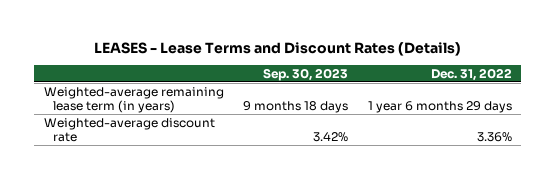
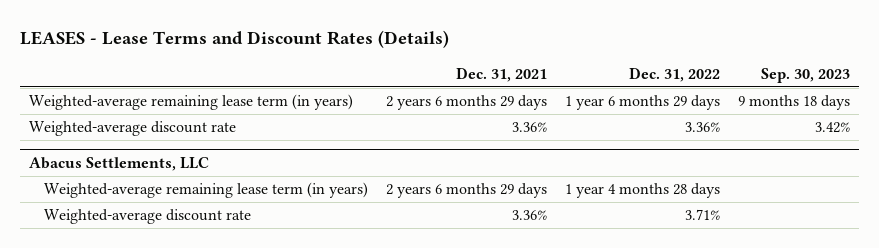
- | Sep. 30, 2023 | Dec. 31, 2022
+ | Dec. 31, 2021 | Dec. 31, 2022 | Sep. 30, 2023
+ Abacus Settlements, LLC
+ Weighted-average remaining lease term (in years) | 2 years 6 months 29 days | 1 year 4 months 28 days |
+ Weighted-average discount rate | 3.36% | 3.71% |

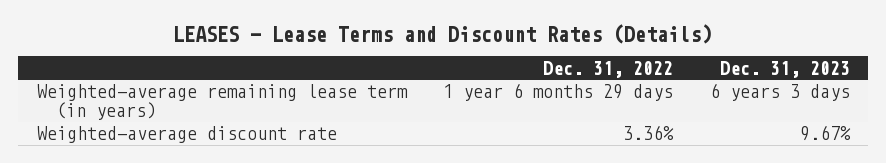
- | Dec. 31, 2021 | Dec. 31, 2022 | Sep. 30, 2023
+ | Dec. 31, 2022 | Dec. 31, 2023
- Abacus Settlements, LLC
- Weighted-average remaining lease term (in years) | 2 years 6 months 29 days | 1 year 4 months 28 days |
- Weighted-average discount rate | 3.36% | 3.71% |

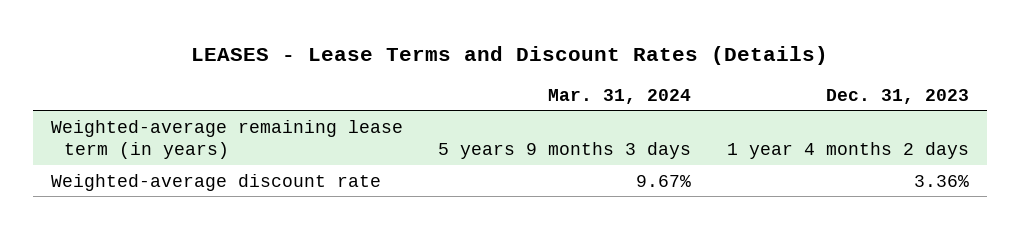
- | Dec. 31, 2022 | Dec. 31, 2023
+ | Mar. 31, 2024 | Dec. 31, 2023
- Weighted-average remaining lease term (in years) | 1 year 6 months 29 days | 6 years 3 days
- Weighted-average discount rate | 3.36% | 9.67%
+ Weighted-average remaining lease term (in years) | 5 years 9 months 3 days | 1 year 4 months 2 days
+ Weighted-average discount rate | 9.67% | 3.36%

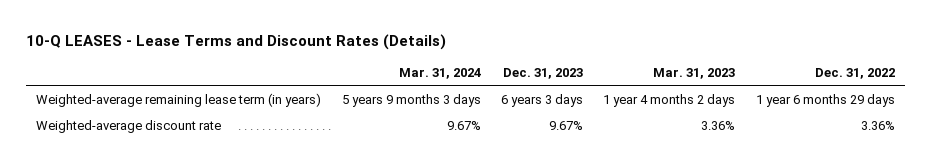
- LEASES - Lease Terms and Discount Rates (Details)
+ 10-Q LEASES - Lease Terms and Discount Rates (Details)
- | Mar. 31, 2024 | Dec. 31, 2023
+ | Mar. 31, 2024 | Dec. 31, 2023 | Mar. 31, 2023 | Dec. 31, 2022
- Weighted-average remaining lease term (in years) | 5 years 9 months 3 days | 1 year 4 months 2 days
- Weighted-average discount rate | 9.67% | 3.36%
+ Weighted-average remaining lease term (in years) | 5 years 9 months 3 days | 6 years 3 days | 1 year 4 months 2 days | 1 year 6 months 29 days
+ Weighted-average discount rate | 9.67% | 9.67% | 3.36% | 3.36%

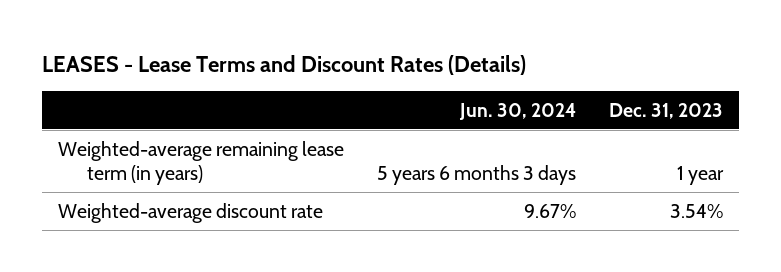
- 10-Q LEASES - Lease Terms and Discount Rates (Details)
+ LEASES - Lease Terms and Discount Rates (Details)
- | Mar. 31, 2024 | Dec. 31, 2023 | Mar. 31, 2023 | Dec. 31, 2022
+ | Jun. 30, 2024 | Dec. 31, 2023
- Weighted-average remaining lease term (in years) | 5 years 9 months 3 days | 6 years 3 days | 1 year 4 months 2 days | 1 year 6 months 29 days
- Weighted-average discount rate | 9.67% | 9.67% | 3.36% | 3.36%
+ Weighted-average remaining lease term (in years) | 5 years 6 months 3 days | 1 year
+ Weighted-average discount rate | 9.67% | 3.54%

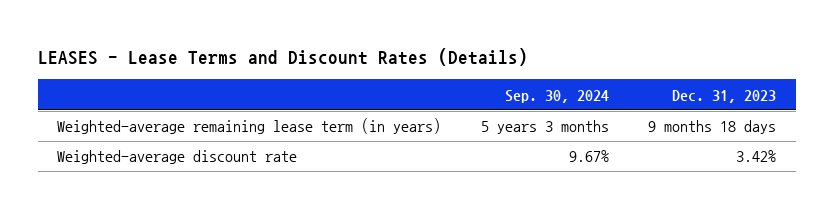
- | Jun. 30, 2024 | Dec. 31, 2023
+ | Sep. 30, 2024 | Dec. 31, 2023
- Weighted-average remaining lease term (in years) | 5 years 6 months 3 days | 1 year
- Weighted-average discount rate | 9.67% | 3.54%
+ Weighted-average remaining lease term (in years) | 5 years 3 months | 9 months 18 days
+ Weighted-average discount rate | 9.67% | 3.42%

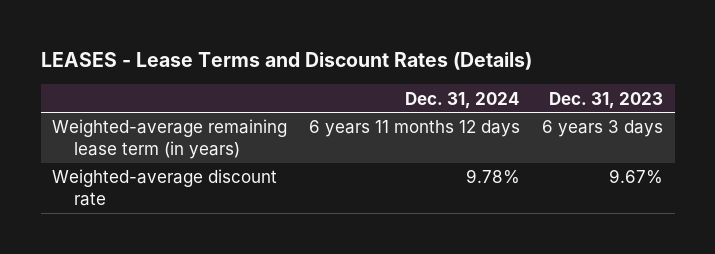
- | Sep. 30, 2024 | Dec. 31, 2023
+ | Dec. 31, 2024 | Dec. 31, 2023
- Weighted-average remaining lease term (in years) | 5 years 3 months | 9 months 18 days
- Weighted-average discount rate | 9.67% | 3.42%
+ Weighted-average remaining lease term (in years) | 6 years 11 months 12 days | 6 years 3 days
+ Weighted-average discount rate | 9.78% | 9.67%

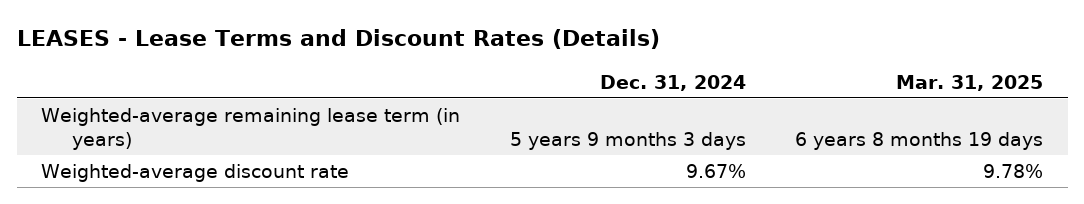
- | Dec. 31, 2024 | Dec. 31, 2023
+ | Dec. 31, 2024 | Mar. 31, 2025
- Weighted-average remaining lease term (in years) | 6 years 11 months 12 days | 6 years 3 days
- Weighted-average discount rate | 9.78% | 9.67%
+ Weighted-average remaining lease term (in years) | 5 years 9 months 3 days | 6 years 8 months 19 days
+ Weighted-average discount rate | 9.67% | 9.78%

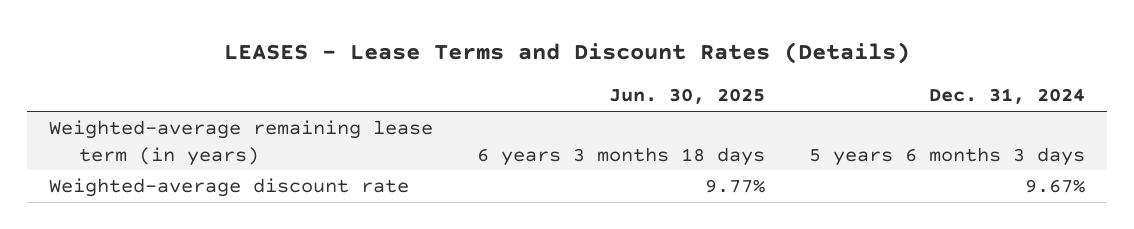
- | Dec. 31, 2024 | Mar. 31, 2025
+ | Jun. 30, 2025 | Dec. 31, 2024
- Weighted-average remaining lease term (in years) | 5 years 9 months 3 days | 6 years 8 months 19 days
+ Weighted-average remaining lease term (in years) | 6 years 3 months 18 days | 5 years 6 months 3 days

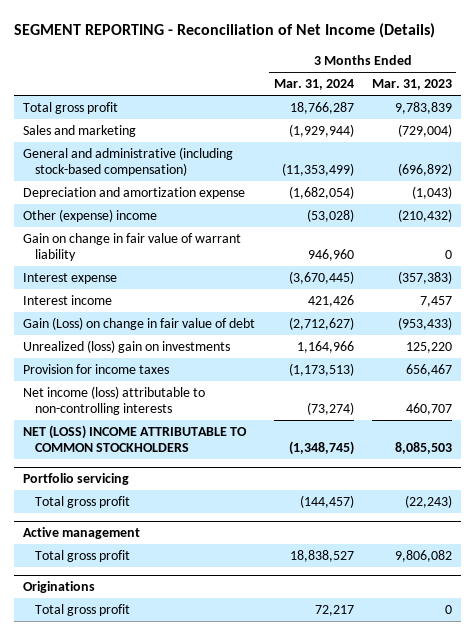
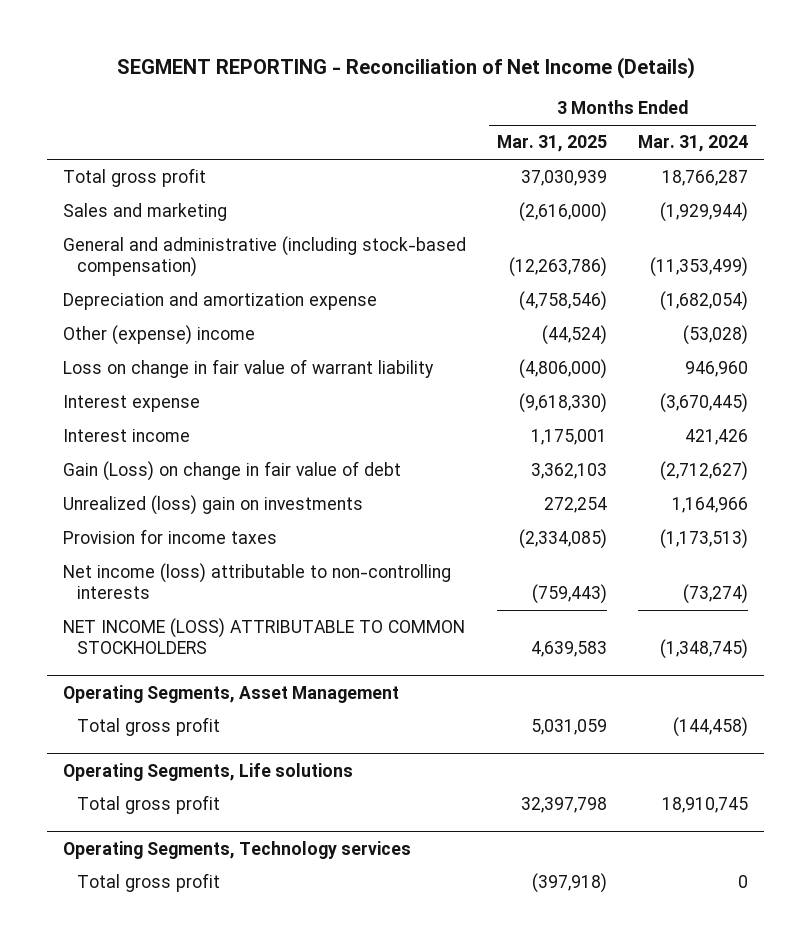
- | 3 Months Ended Mar. 31, 2024 | 3 Months Ended Mar. 31, 2023
+ | 3 Months Ended Mar. 31, 2025 | 3 Months Ended Mar. 31, 2024
- Gain on change in fair value of warrant liability | 946,960 | 0
+ Loss on change in fair value of warrant liability | (4,806,000) | 946,960
- NET (LOSS) INCOME ATTRIBUTABLE TO COMMON STOCKHOLDERS | (1,348,745) | 8,085,503
- Portfolio servicing
- Total gross profit | (144,457) | (22,243)
- Active management
- Total gross profit | 18,838,527 | 9,806,082
- Originations
- Total gross profit | 72,217 | 0
+ NET INCOME (LOSS) ATTRIBUTABLE TO COMMON STOCKHOLDERS | 4,639,583 | (1,348,745)
+ Operating Segments, Asset Management
+ Total gross profit | 5,031,059 | (144,458)
+ Operating Segments, Life solutions
+ Total gross profit | 32,397,798 | 18,910,745
+ Operating Segments, Technology services
+ Total gross profit | (397,918) | 0

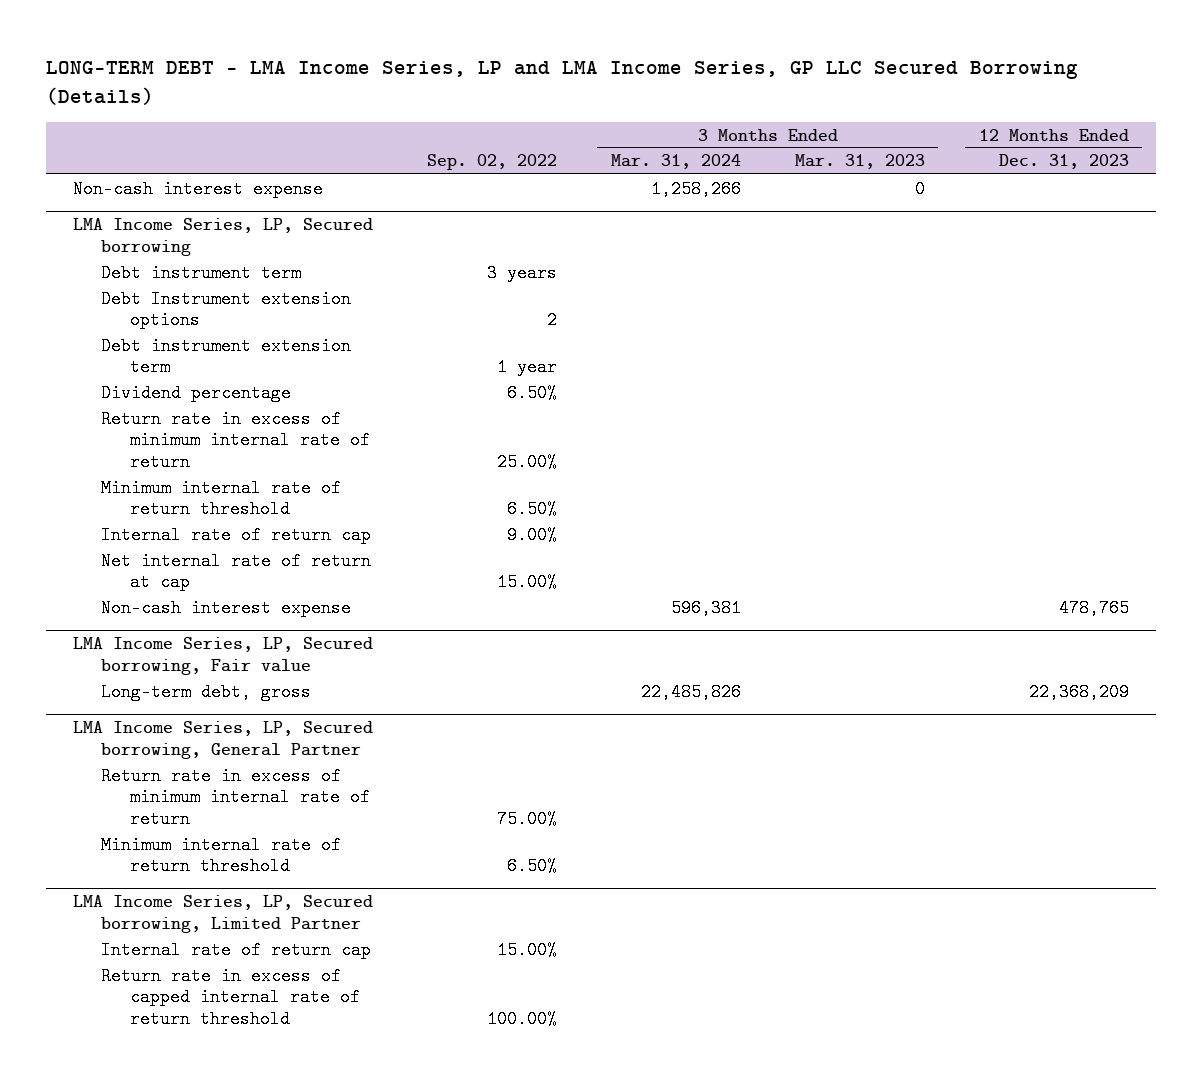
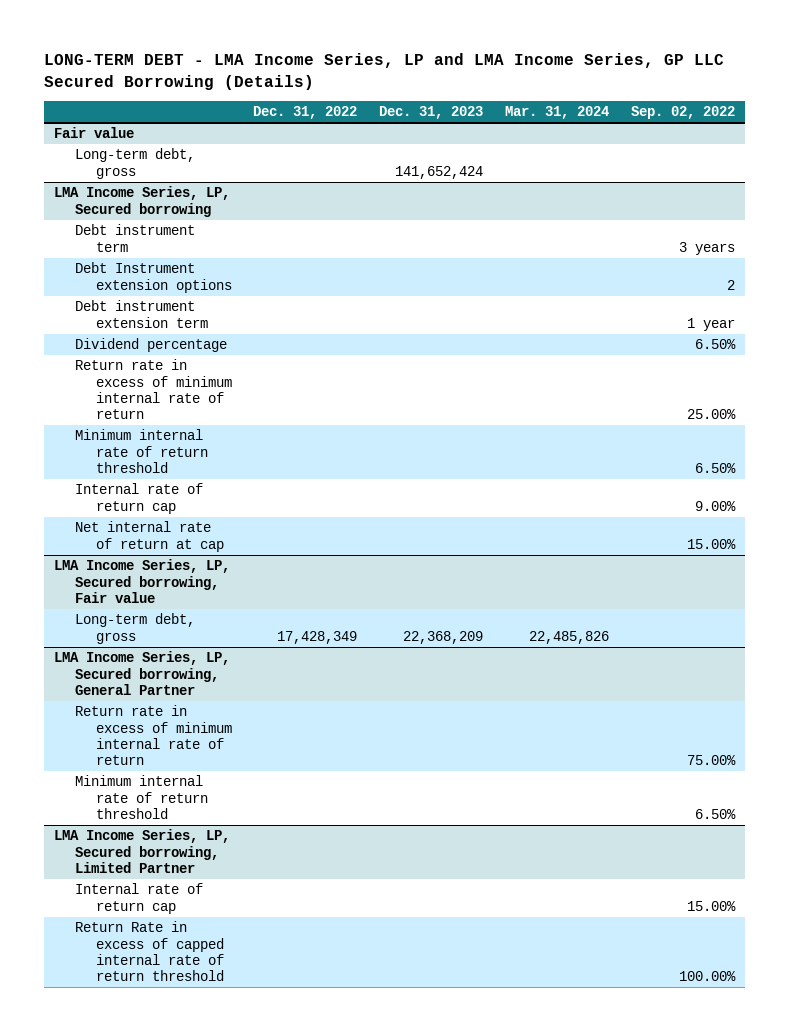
- | Sep. 02, 2022 | 3 Months Ended Mar. 31, 2024 | 3 Months Ended Mar. 31, 2023 | 12 Months Ended Dec. 31, 2023
+ | Dec. 31, 2022 | Dec. 31, 2023 | Mar. 31, 2024 | Sep. 02, 2022
- Non-cash interest expense | | 1,258,266 | 0 |
+ Fair value
+ Long-term debt, gross | | 141,652,424 | |
@ LMA Income Series, LP, Secured borrowing
- Non-cash interest expense | | 596,381 | | 478,765
@ LMA Income Series, LP, Secured borrowing, Limited Partner
- Return rate in excess of capped internal rate of return threshold | 100.00% | | |
+ Return Rate in excess of capped internal rate of return threshold | | | | 100.00%

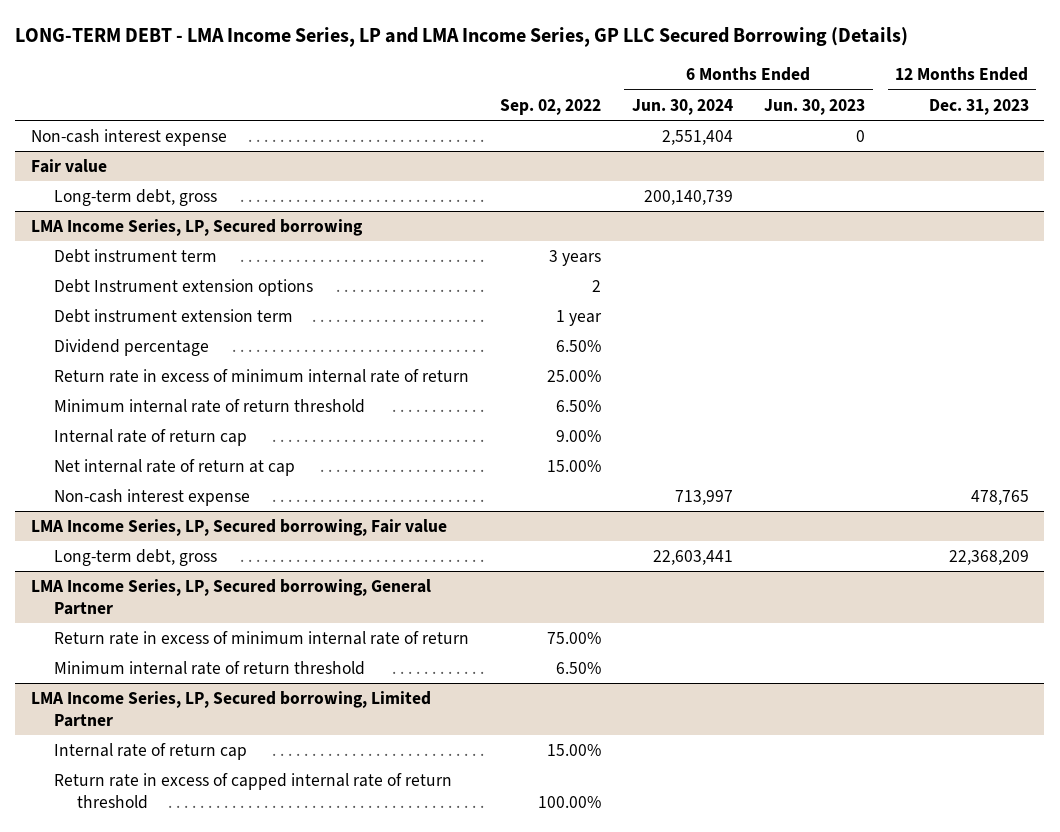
- | Dec. 31, 2022 | Dec. 31, 2023 | Mar. 31, 2024 | Sep. 02, 2022
+ | Sep. 02, 2022 | 6 Months Ended Jun. 30, 2024 | 6 Months Ended Jun. 30, 2023 | 12 Months Ended Dec. 31, 2023
+ Non-cash interest expense | | 2,551,404 | 0 |
@ LMA Income Series, LP, Secured borrowing
+ Non-cash interest expense | | 713,997 | | 478,765
@ LMA Income Series, LP, Secured borrowing, Limited Partner
- Return Rate in excess of capped internal rate of return threshold | | | | 100.00%
+ Return rate in excess of capped internal rate of return threshold | 100.00% | | |

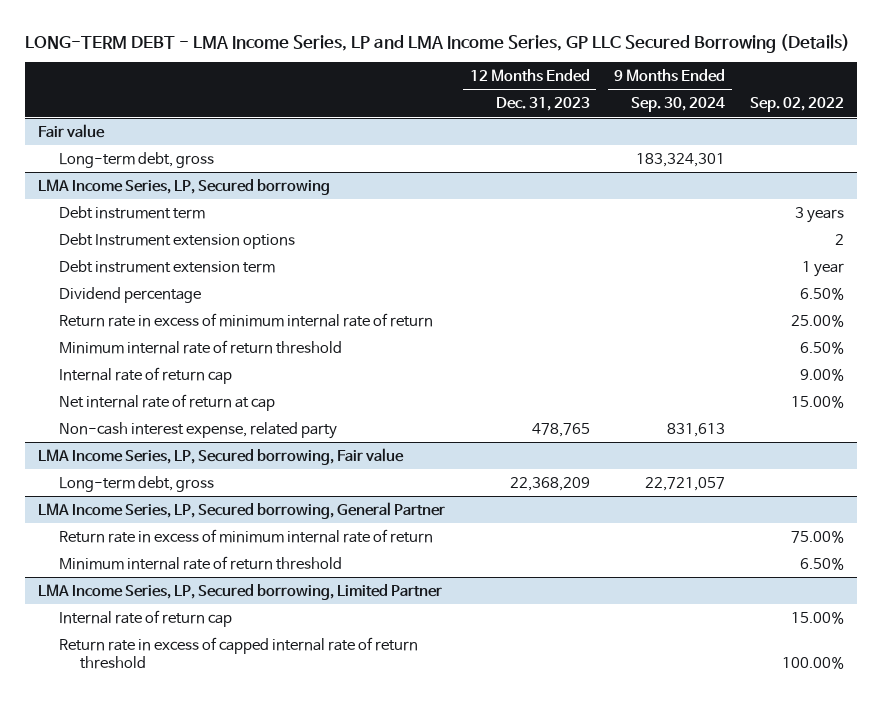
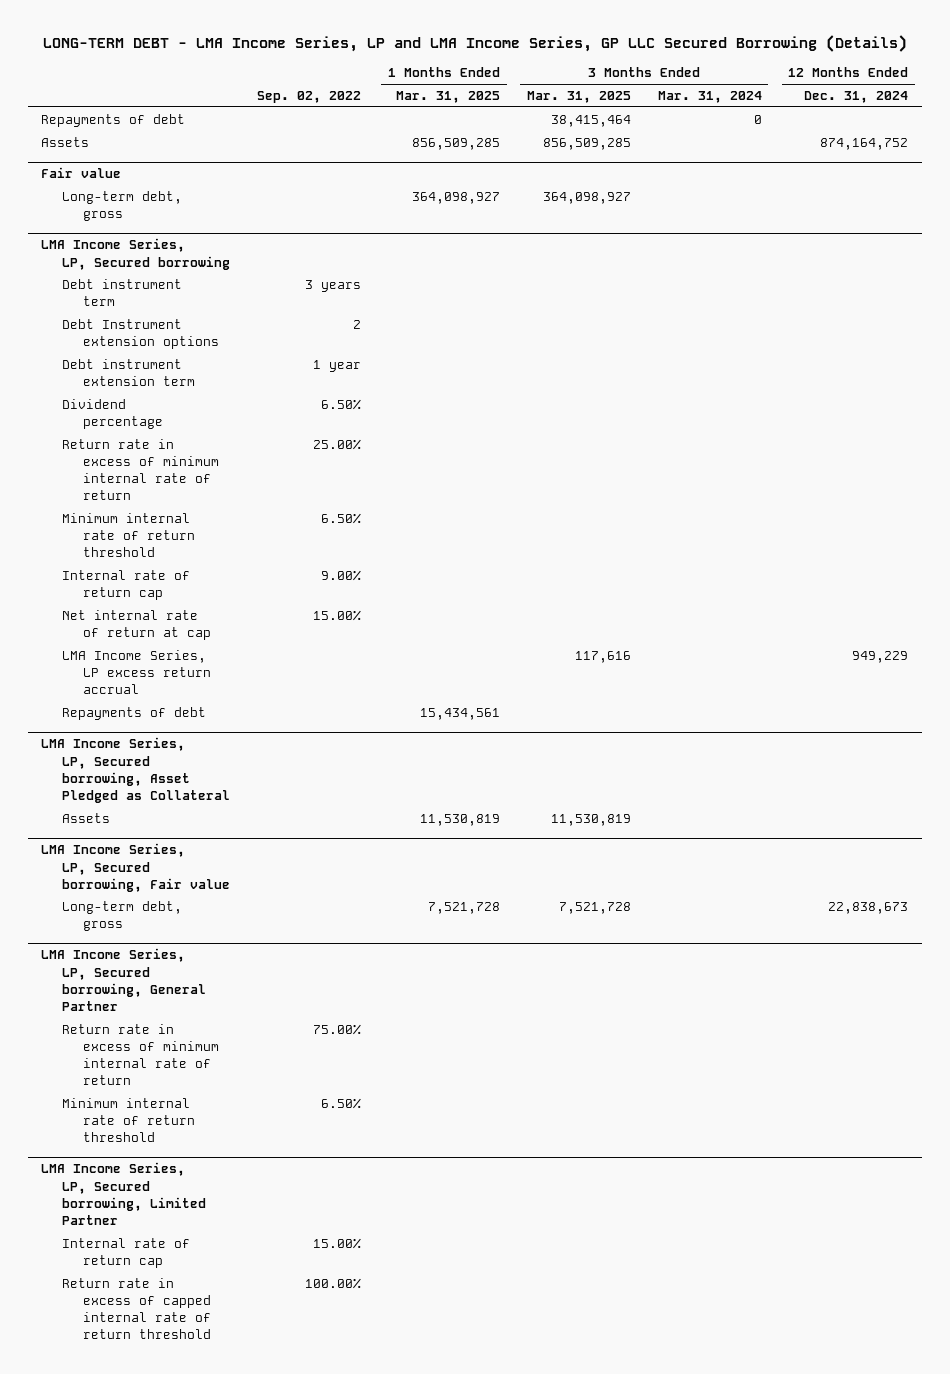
- | 12 Months Ended Dec. 31, 2023 | 9 Months Ended Sep. 30, 2024 | Sep. 02, 2022
+ | Sep. 02, 2022 | 1 Months Ended Mar. 31, 2025 | 3 Months Ended Mar. 31, 2025 | 3 Months Ended Mar. 31, 2024 | 12 Months Ended Dec. 31, 2024
+ Repayments of debt | | | 38,415,464 | 0 |
+ Assets | | 856,509,285 | 856,509,285 | | 874,164,752
@ LMA Income Series, LP, Secured borrowing
- Non-cash interest expense, related party | 478,765 | 831,613 |
+ LMA Income Series, LP excess return accrual | | | 117,616 | | 949,229
+ Repayments of debt | | 15,434,561 | | |
+ LMA Income Series, LP, Secured borrowing, Asset Pledged as Collateral
+ Assets | | 11,530,819 | 11,530,819 | |

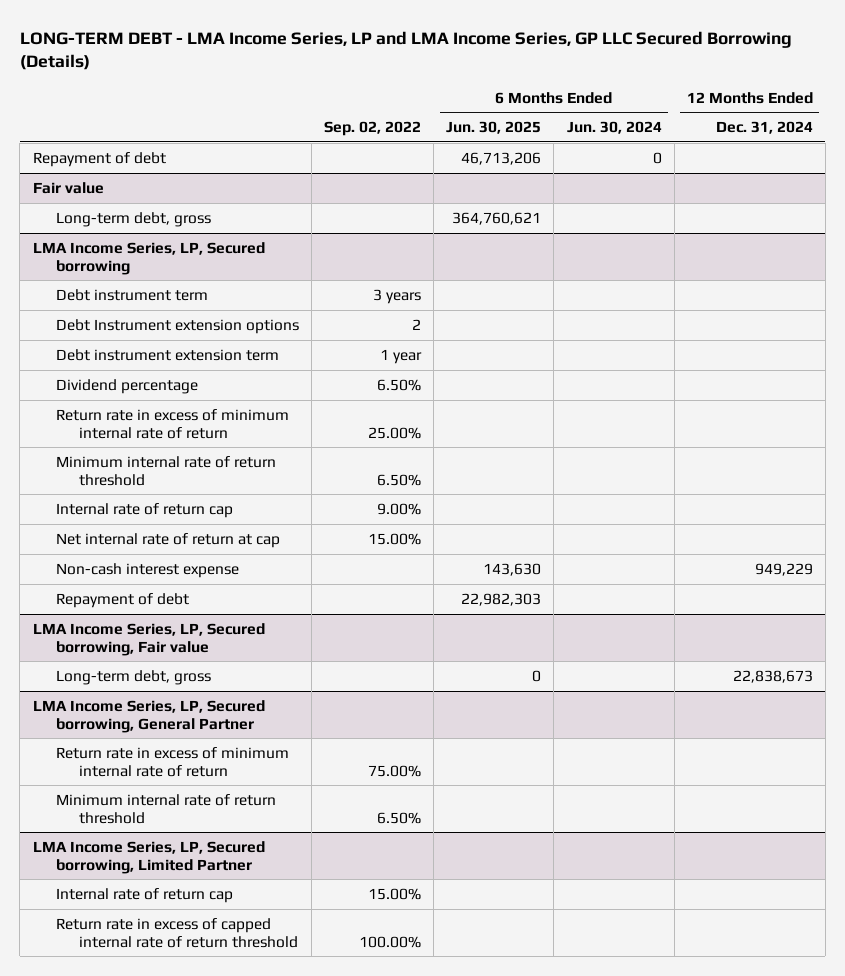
- | Sep. 02, 2022 | 1 Months Ended Mar. 31, 2025 | 3 Months Ended Mar. 31, 2025 | 3 Months Ended Mar. 31, 2024 | 12 Months Ended Dec. 31, 2024
+ | Sep. 02, 2022 | 6 Months Ended Jun. 30, 2025 | 6 Months Ended Jun. 30, 2024 | 12 Months Ended Dec. 31, 2024
- Repayments of debt | | | 38,415,464 | 0 |
- Assets | | 856,509,285 | 856,509,285 | | 874,164,752
+ Repayment of debt | | 46,713,206 | 0 |
@ LMA Income Series, LP, Secured borrowing
- LMA Income Series, LP excess return accrual | | | 117,616 | | 949,229
- Repayments of debt | | 15,434,561 | | |
- LMA Income Series, LP, Secured borrowing, Asset Pledged as Collateral
- Assets | | 11,530,819 | 11,530,819 | |
@ LMA Income Series, LP, Secured borrowing
+ Non-cash interest expense | | 143,630 | | 949,229
+ Repayment of debt | | 22,982,303 | |

